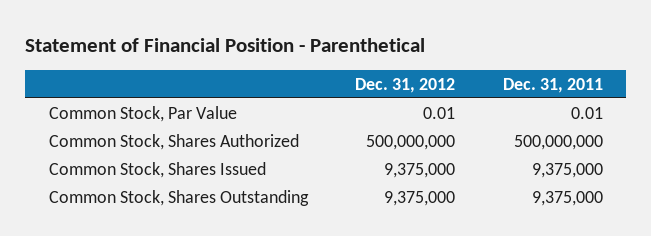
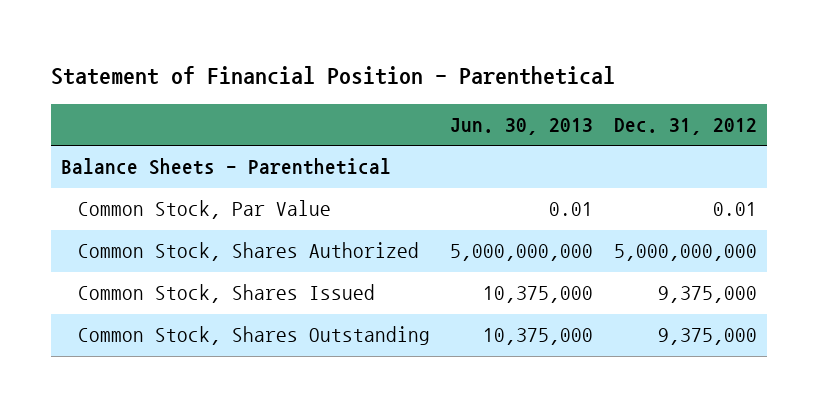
- | Dec. 31, 2012 | Dec. 31, 2011
+ | Jun. 30, 2013 | Dec. 31, 2012
+ Balance Sheets - Parenthetical
- Common Stock, Shares Authorized | 500,000,000 | 500,000,000
+ Common Stock, Shares Authorized | 5,000,000,000 | 5,000,000,000

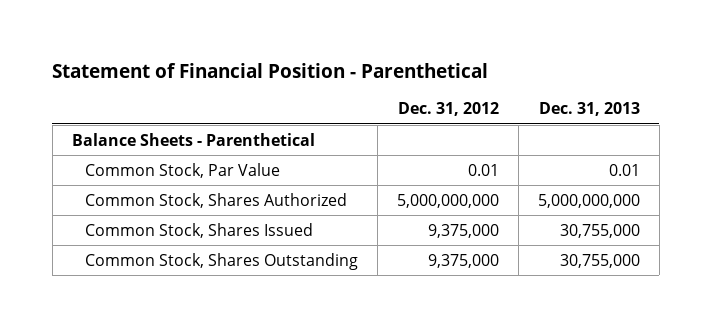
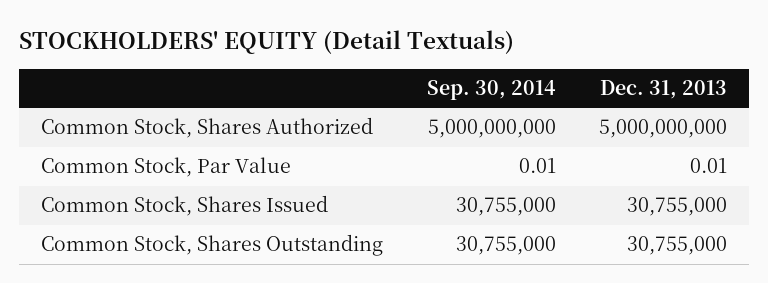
- Statement of Financial Position - Parenthetical
+ STOCKHOLDERS' EQUITY (Detail Textuals)
- | Dec. 31, 2012 | Dec. 31, 2013
+ | Sep. 30, 2014 | Dec. 31, 2013
- Balance Sheets - Parenthetical
moved down: Common Stock, Par Value | 0.01 | 0.01

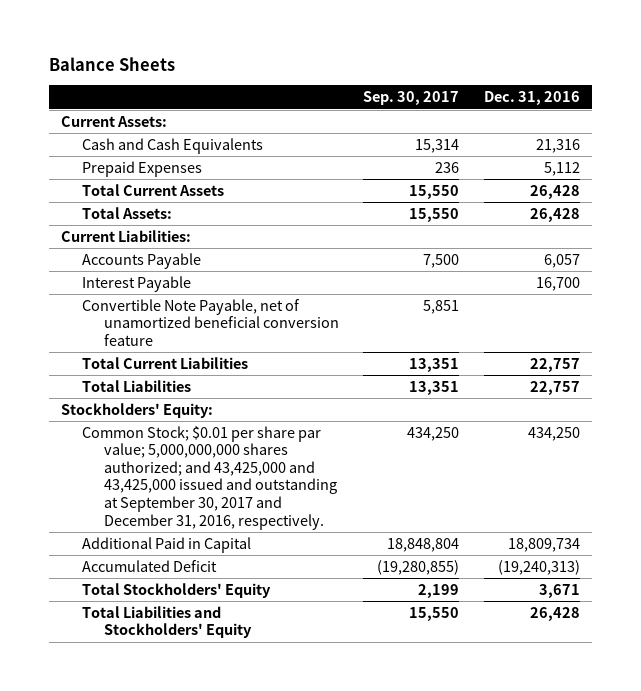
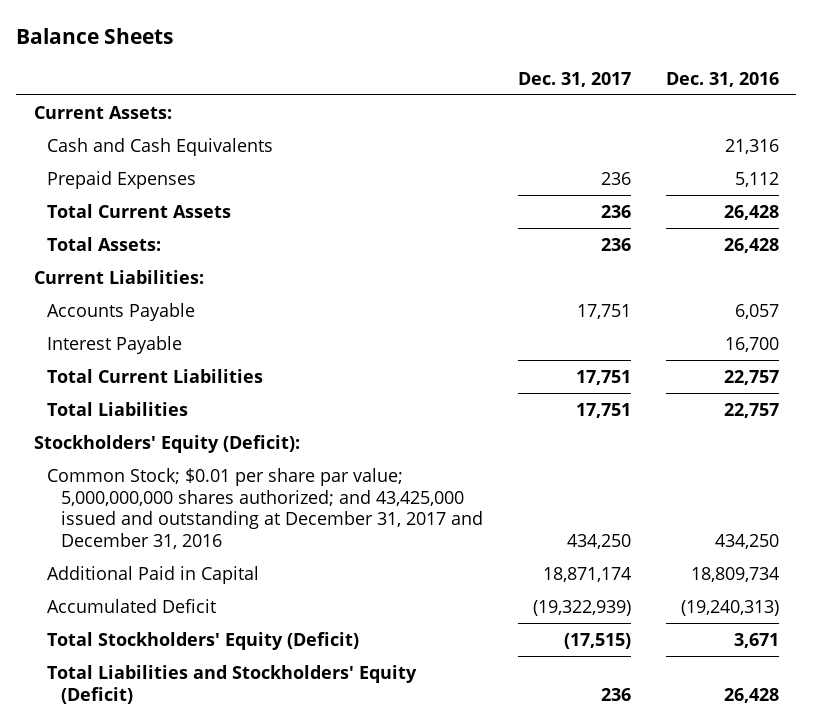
- | Sep. 30, 2017 | Dec. 31, 2016
+ | Dec. 31, 2017 | Dec. 31, 2016
- Convertible Note Payable, net of unamortized beneficial conversion feature | 5,851 |
- Stockholders' Equity:
- Common Stock; $0.01 per share par value; 5,000,000,000 shares authorized; and 43,425,000 and 43,425,000 issued and outstanding at September 30, 2017 and December 31, 2016, respectively. | 434,250 | 434,250
+ Stockholders' Equity (Deficit):
+ Common Stock; $0.01 per share par value; 5,000,000,000 shares authorized; and 43,425,000 issued and outstanding at December 31, 2017 and December 31, 2016 | 434,250 | 434,250
- Total Stockholders' Equity | 2,199 | 3,671
- Total Liabilities and Stockholders' Equity | 15,550 | 26,428
+ Total Stockholders' Equity (Deficit) | (17,515) | 3,671
+ Total Liabilities and Stockholders' Equity (Deficit) | 236 | 26,428

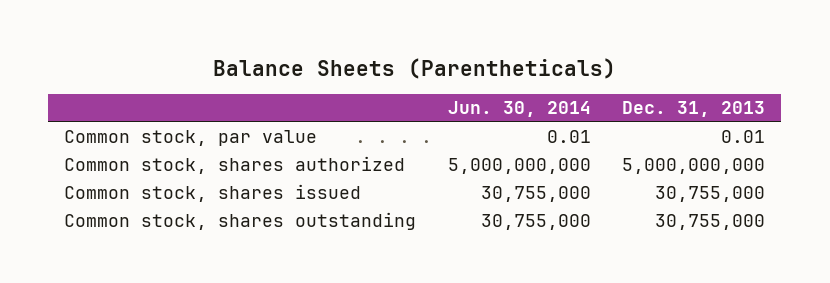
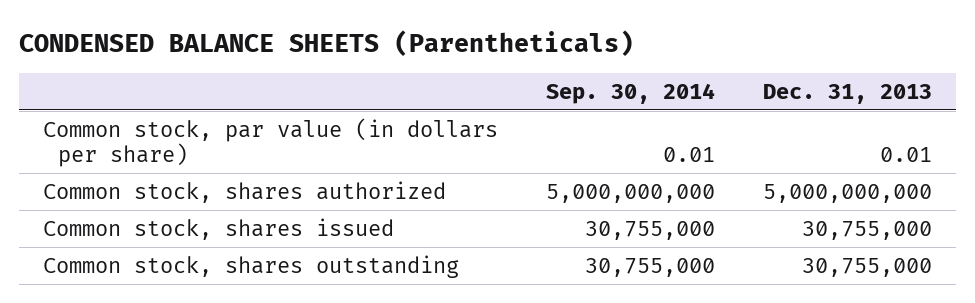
- Balance Sheets (Parentheticals)
+ CONDENSED BALANCE SHEETS (Parentheticals)
- | Jun. 30, 2014 | Dec. 31, 2013
+ | Sep. 30, 2014 | Dec. 31, 2013
- Common stock, par value | 0.01 | 0.01
+ Common stock, par value (in dollars per share) | 0.01 | 0.01

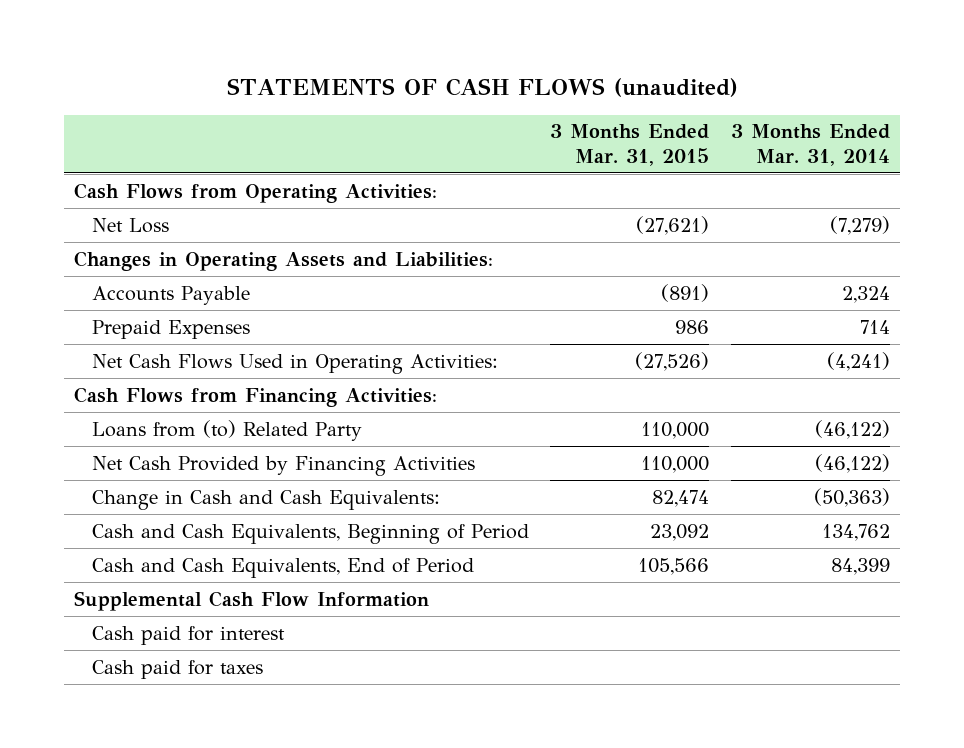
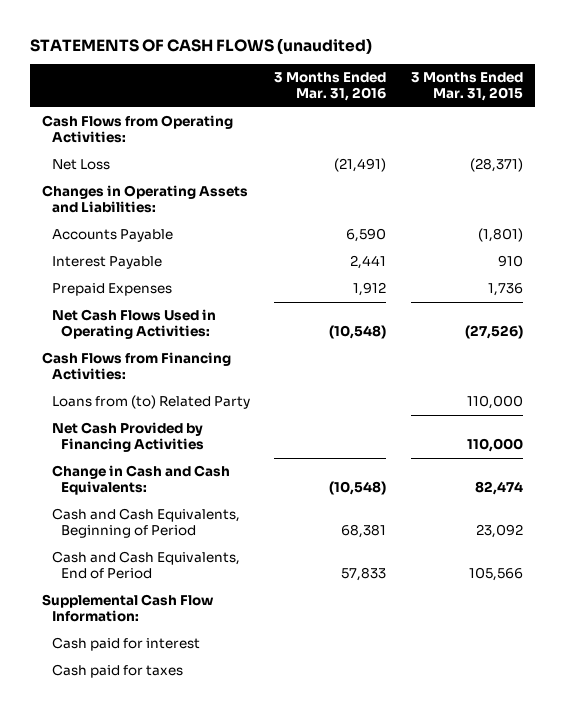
- | 3 Months Ended Mar. 31, 2015 | 3 Months Ended Mar. 31, 2014
+ | 3 Months Ended Mar. 31, 2016 | 3 Months Ended Mar. 31, 2015
- Net Loss | (27,621) | (7,279)
+ Net Loss | (21,491) | (28,371)
- Accounts Payable | (891) | 2,324
- Prepaid Expenses | 986 | 714
+ Accounts Payable | 6,590 | (1,801)
+ Interest Payable | 2,441 | 910
+ Prepaid Expenses | 1,912 | 1,736
- Supplemental Cash Flow Information
+ Supplemental Cash Flow Information:

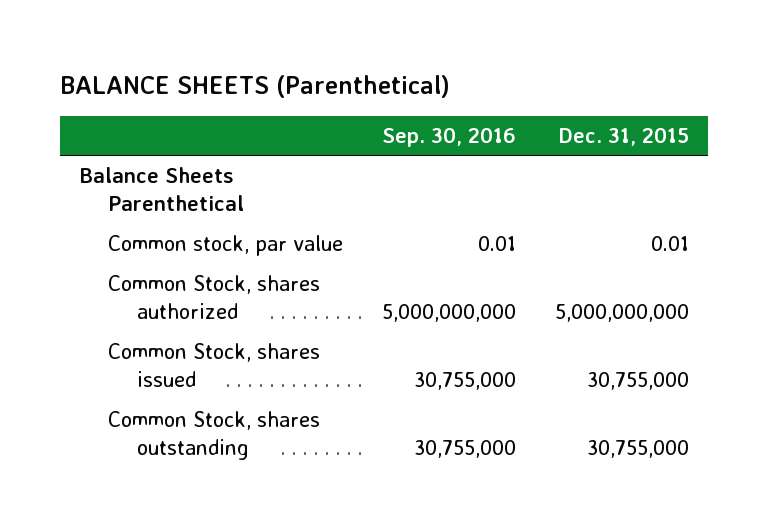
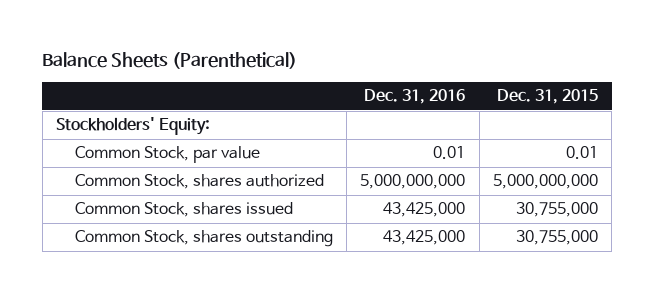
- BALANCE SHEETS (Parenthetical)
+ Balance Sheets (Parenthetical)
- | Sep. 30, 2016 | Dec. 31, 2015
+ | Dec. 31, 2016 | Dec. 31, 2015
- Balance Sheets Parenthetical
- Common stock, par value | 0.01 | 0.01
+ Stockholders' Equity:
+ Common Stock, par value | 0.01 | 0.01

